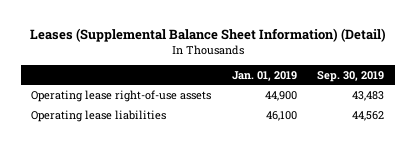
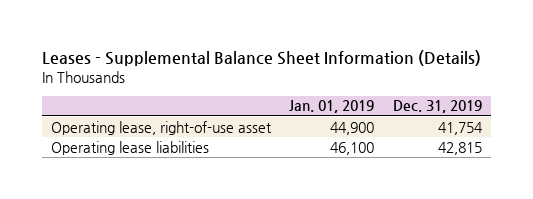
- Leases (Supplemental Balance Sheet Information) (Detail)
+ Leases - Supplemental Balance Sheet Information (Details)
- | Jan. 01, 2019 | Sep. 30, 2019
+ | Jan. 01, 2019 | Dec. 31, 2019
- Operating lease right-of-use assets | 44,900 | 43,483
+ Operating lease, right-of-use asset | 44,900 | 41,754

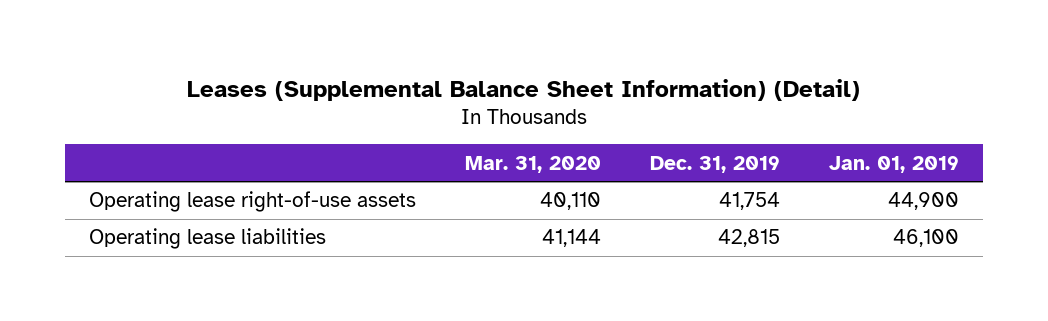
- Leases - Supplemental Balance Sheet Information (Details)
+ Leases (Supplemental Balance Sheet Information) (Detail)
- | Jan. 01, 2019 | Dec. 31, 2019
+ | Mar. 31, 2020 | Dec. 31, 2019 | Jan. 01, 2019
- Operating lease, right-of-use asset | 44,900 | 41,754
+ Operating lease right-of-use assets | 40,110 | 41,754 | 44,900

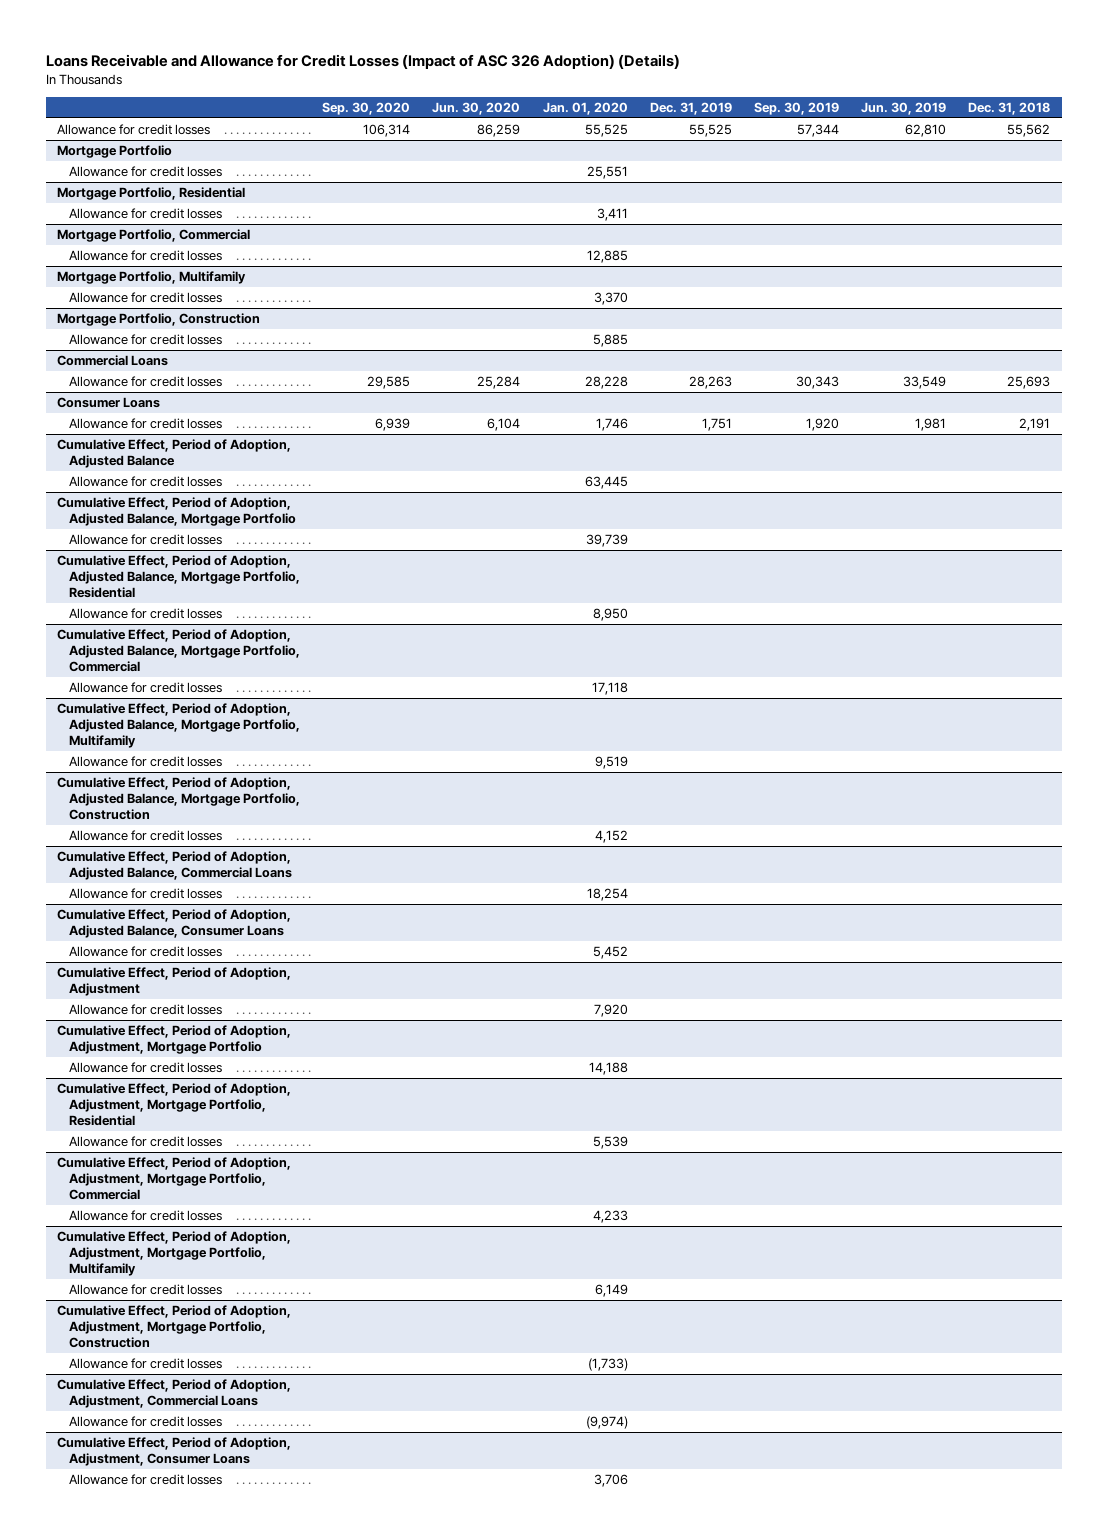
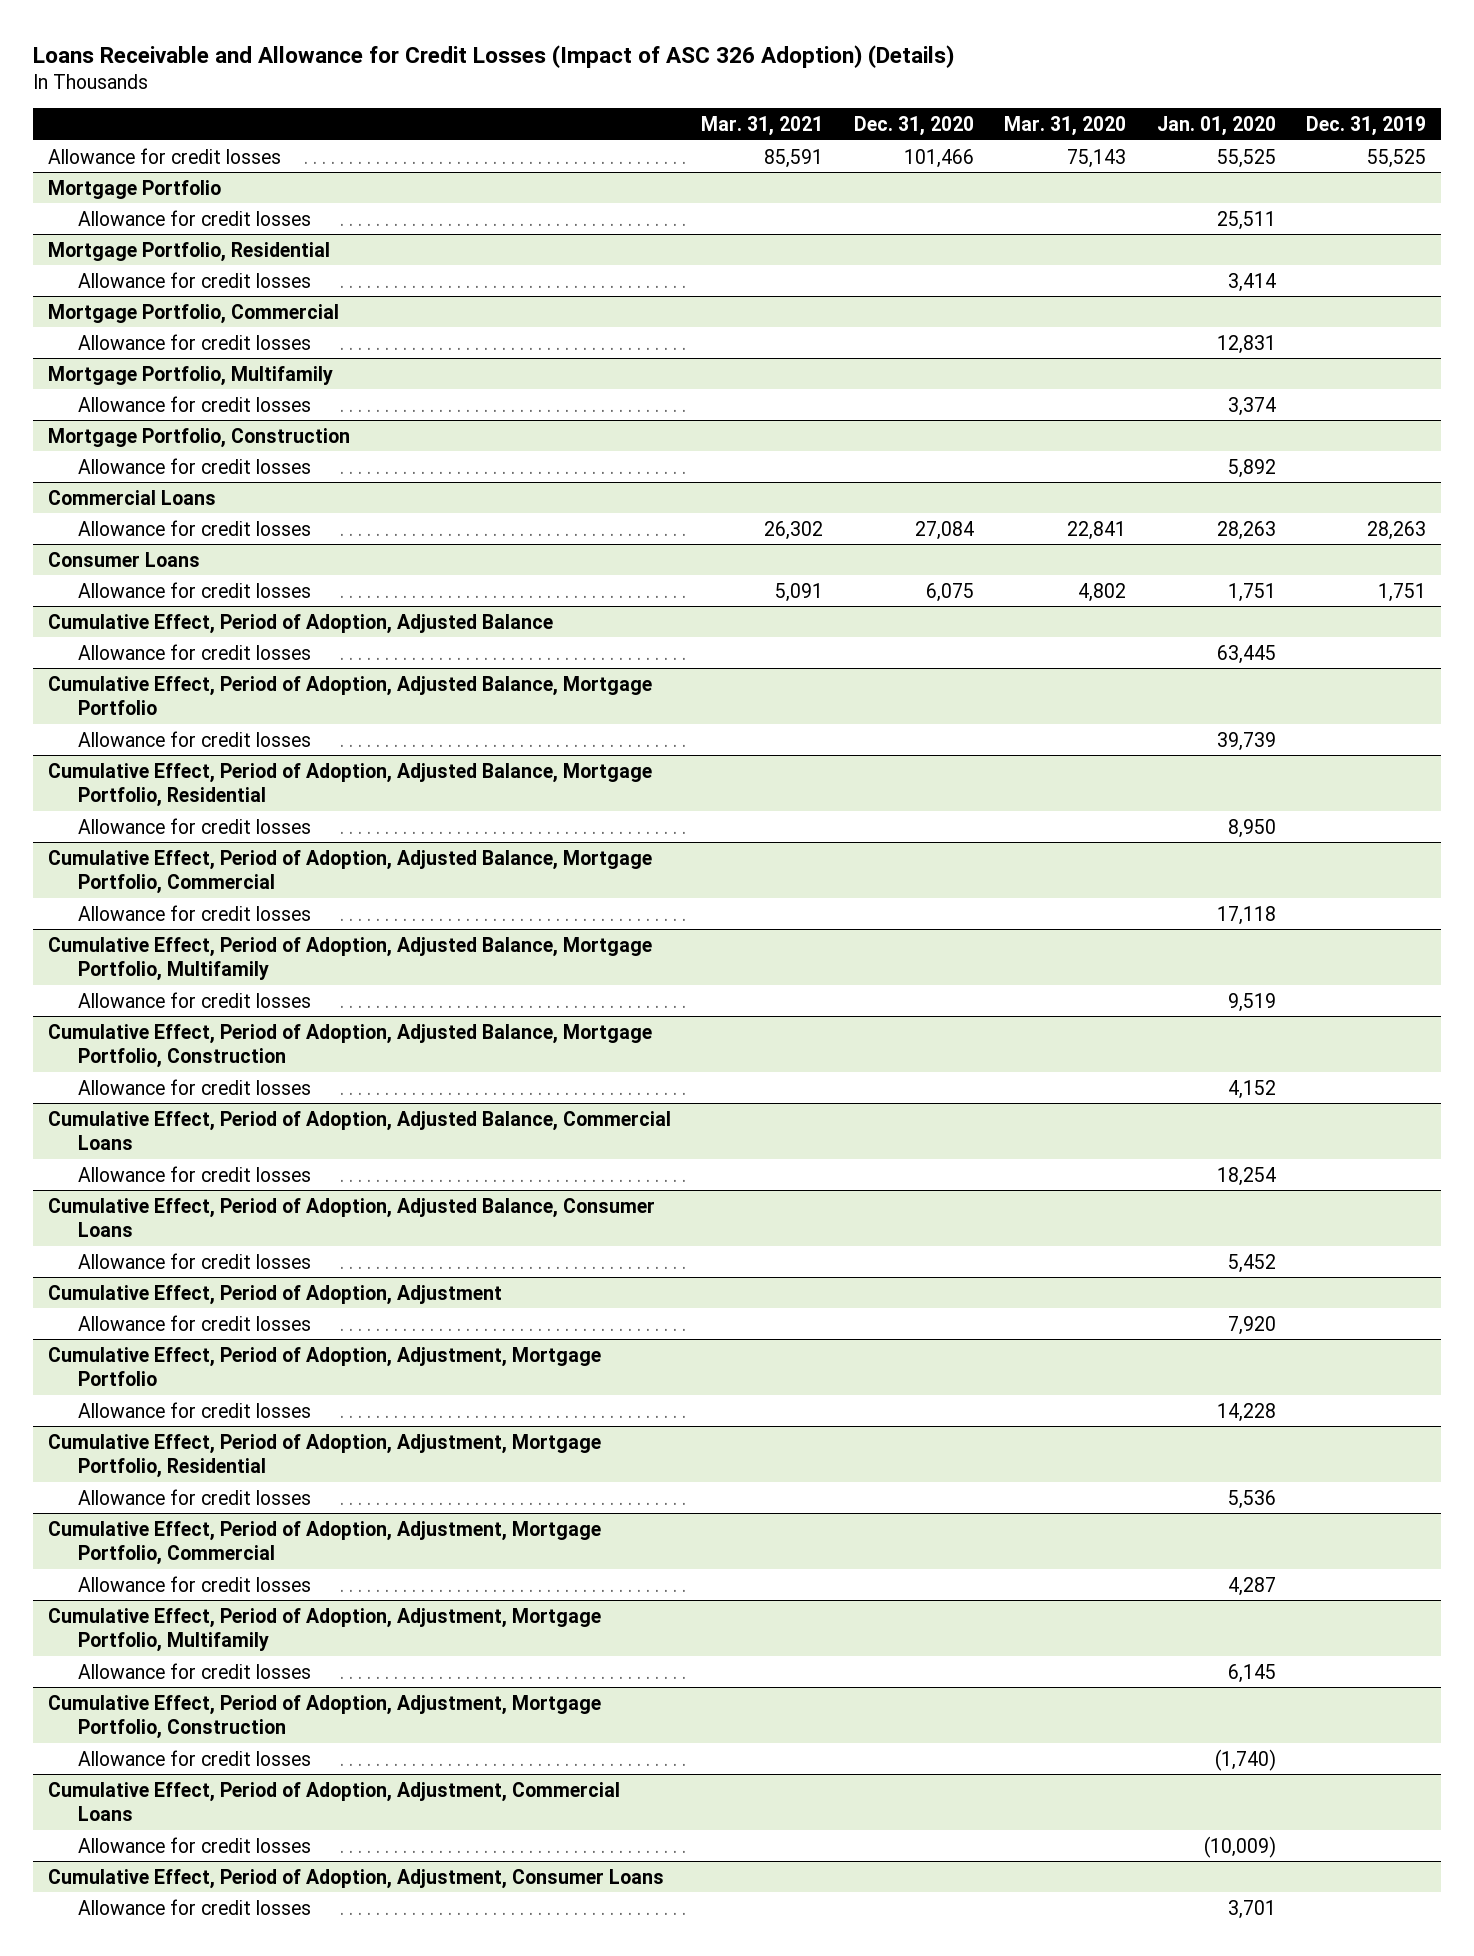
- | Sep. 30, 2020 | Jun. 30, 2020 | Jan. 01, 2020 | Dec. 31, 2019 | Sep. 30, 2019 | Jun. 30, 2019 | Dec. 31, 2018
+ | Mar. 31, 2021 | Dec. 31, 2020 | Mar. 31, 2020 | Jan. 01, 2020 | Dec. 31, 2019
@ Mortgage Portfolio
- Allowance for credit losses | | | 25,551 | | | |
+ Allowance for credit losses | | | | 25,511 |
@ Mortgage Portfolio, Residential
- Allowance for credit losses | | | 3,411 | | | |
+ Allowance for credit losses | | | | 3,414 |
@ Mortgage Portfolio, Commercial
- Allowance for credit losses | | | 12,885 | | | |
+ Allowance for credit losses | | | | 12,831 |
@ Mortgage Portfolio, Multifamily
- Allowance for credit losses | | | 3,370 | | | |
+ Allowance for credit losses | | | | 3,374 |
@ Mortgage Portfolio, Construction
- Allowance for credit losses | | | 5,885 | | | |
+ Allowance for credit losses | | | | 5,892 |
@ Commercial Loans
- Allowance for credit losses | 29,585 | 25,284 | 28,228 | 28,263 | 30,343 | 33,549 | 25,693
+ Allowance for credit losses | 26,302 | 27,084 | 22,841 | 28,263 | 28,263
@ Consumer Loans
- Allowance for credit losses | 6,939 | 6,104 | 1,746 | 1,751 | 1,920 | 1,981 | 2,191
+ Allowance for credit losses | 5,091 | 6,075 | 4,802 | 1,751 | 1,751
@ Cumulative Effect, Period of Adoption, Adjustment, Mortgage Portfolio
- Allowance for credit losses | | | 14,188 | | | |
+ Allowance for credit losses | | | | 14,228 |
@ Cumulative Effect, Period of Adoption, Adjustment, Mortgage Portfolio, Residential
- Allowance for credit losses | | | 5,539 | | | |
+ Allowance for credit losses | | | | 5,536 |
@ Cumulative Effect, Period of Adoption, Adjustment, Mortgage Portfolio, Commercial
- Allowance for credit losses | | | 4,233 | | | |
+ Allowance for credit losses | | | | 4,287 |
@ Cumulative Effect, Period of Adoption, Adjustment, Mortgage Portfolio, Multifamily
- Allowance for credit losses | | | 6,149 | | | |
+ Allowance for credit losses | | | | 6,145 |
@ Cumulative Effect, Period of Adoption, Adjustment, Mortgage Portfolio, Construction
- Allowance for credit losses | | | (1,733) | | | |
+ Allowance for credit losses | | | | (1,740) |
@ Cumulative Effect, Period of Adoption, Adjustment, Commercial Loans
- Allowance for credit losses | | | (9,974) | | | |
+ Allowance for credit losses | | | | (10,009) |
@ Cumulative Effect, Period of Adoption, Adjustment, Consumer Loans
- Allowance for credit losses | | | 3,706 | | | |
+ Allowance for credit losses | | | | 3,701 |

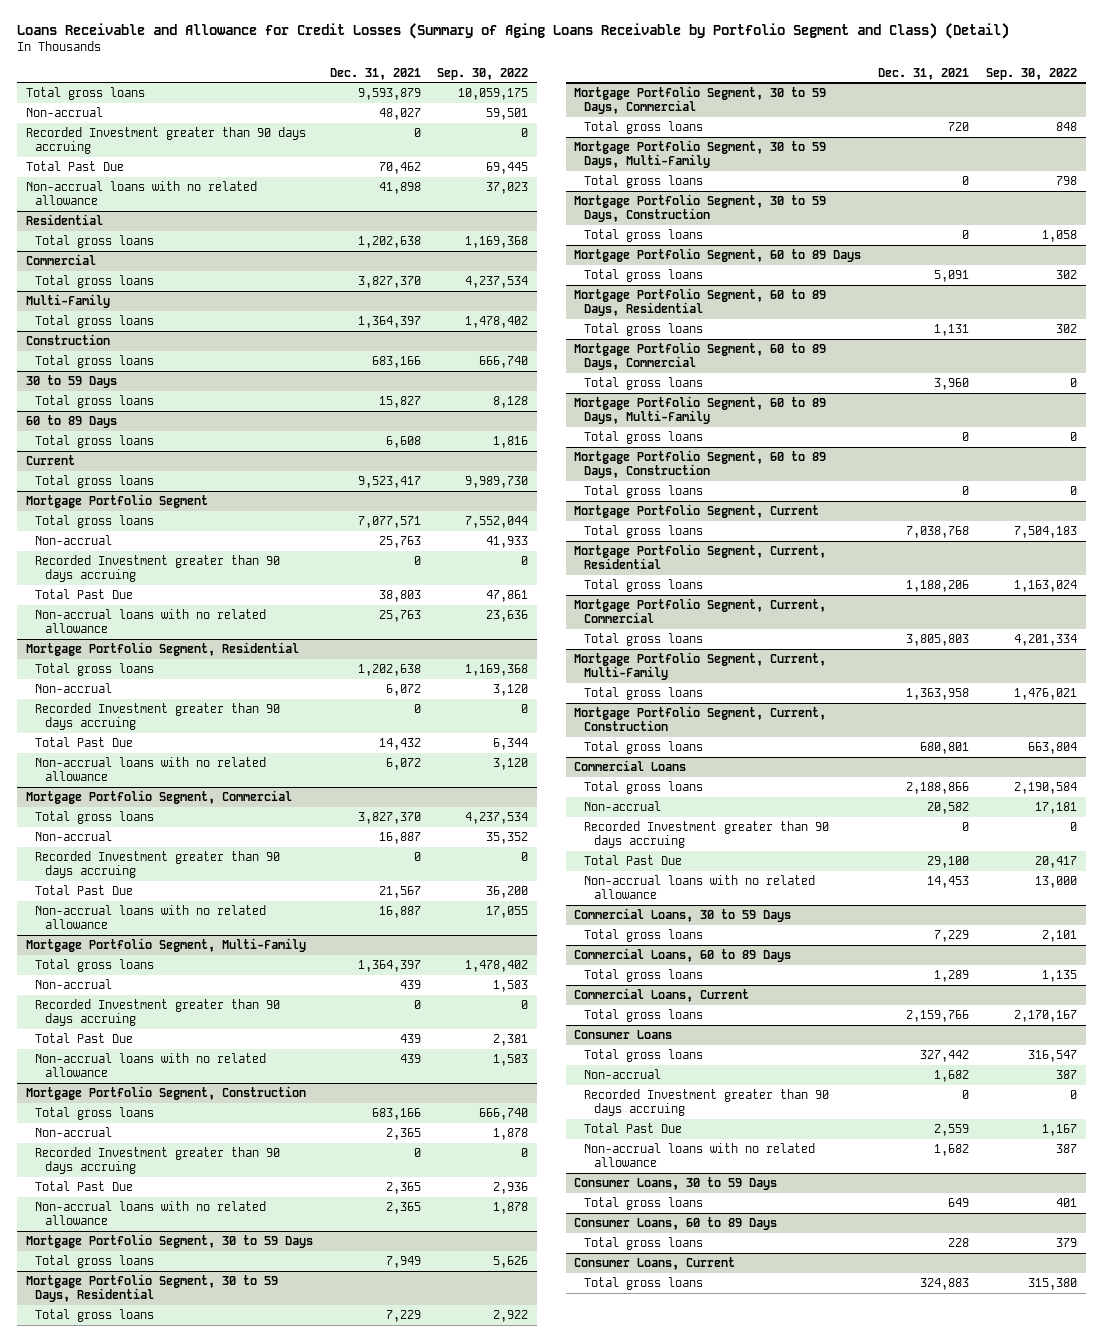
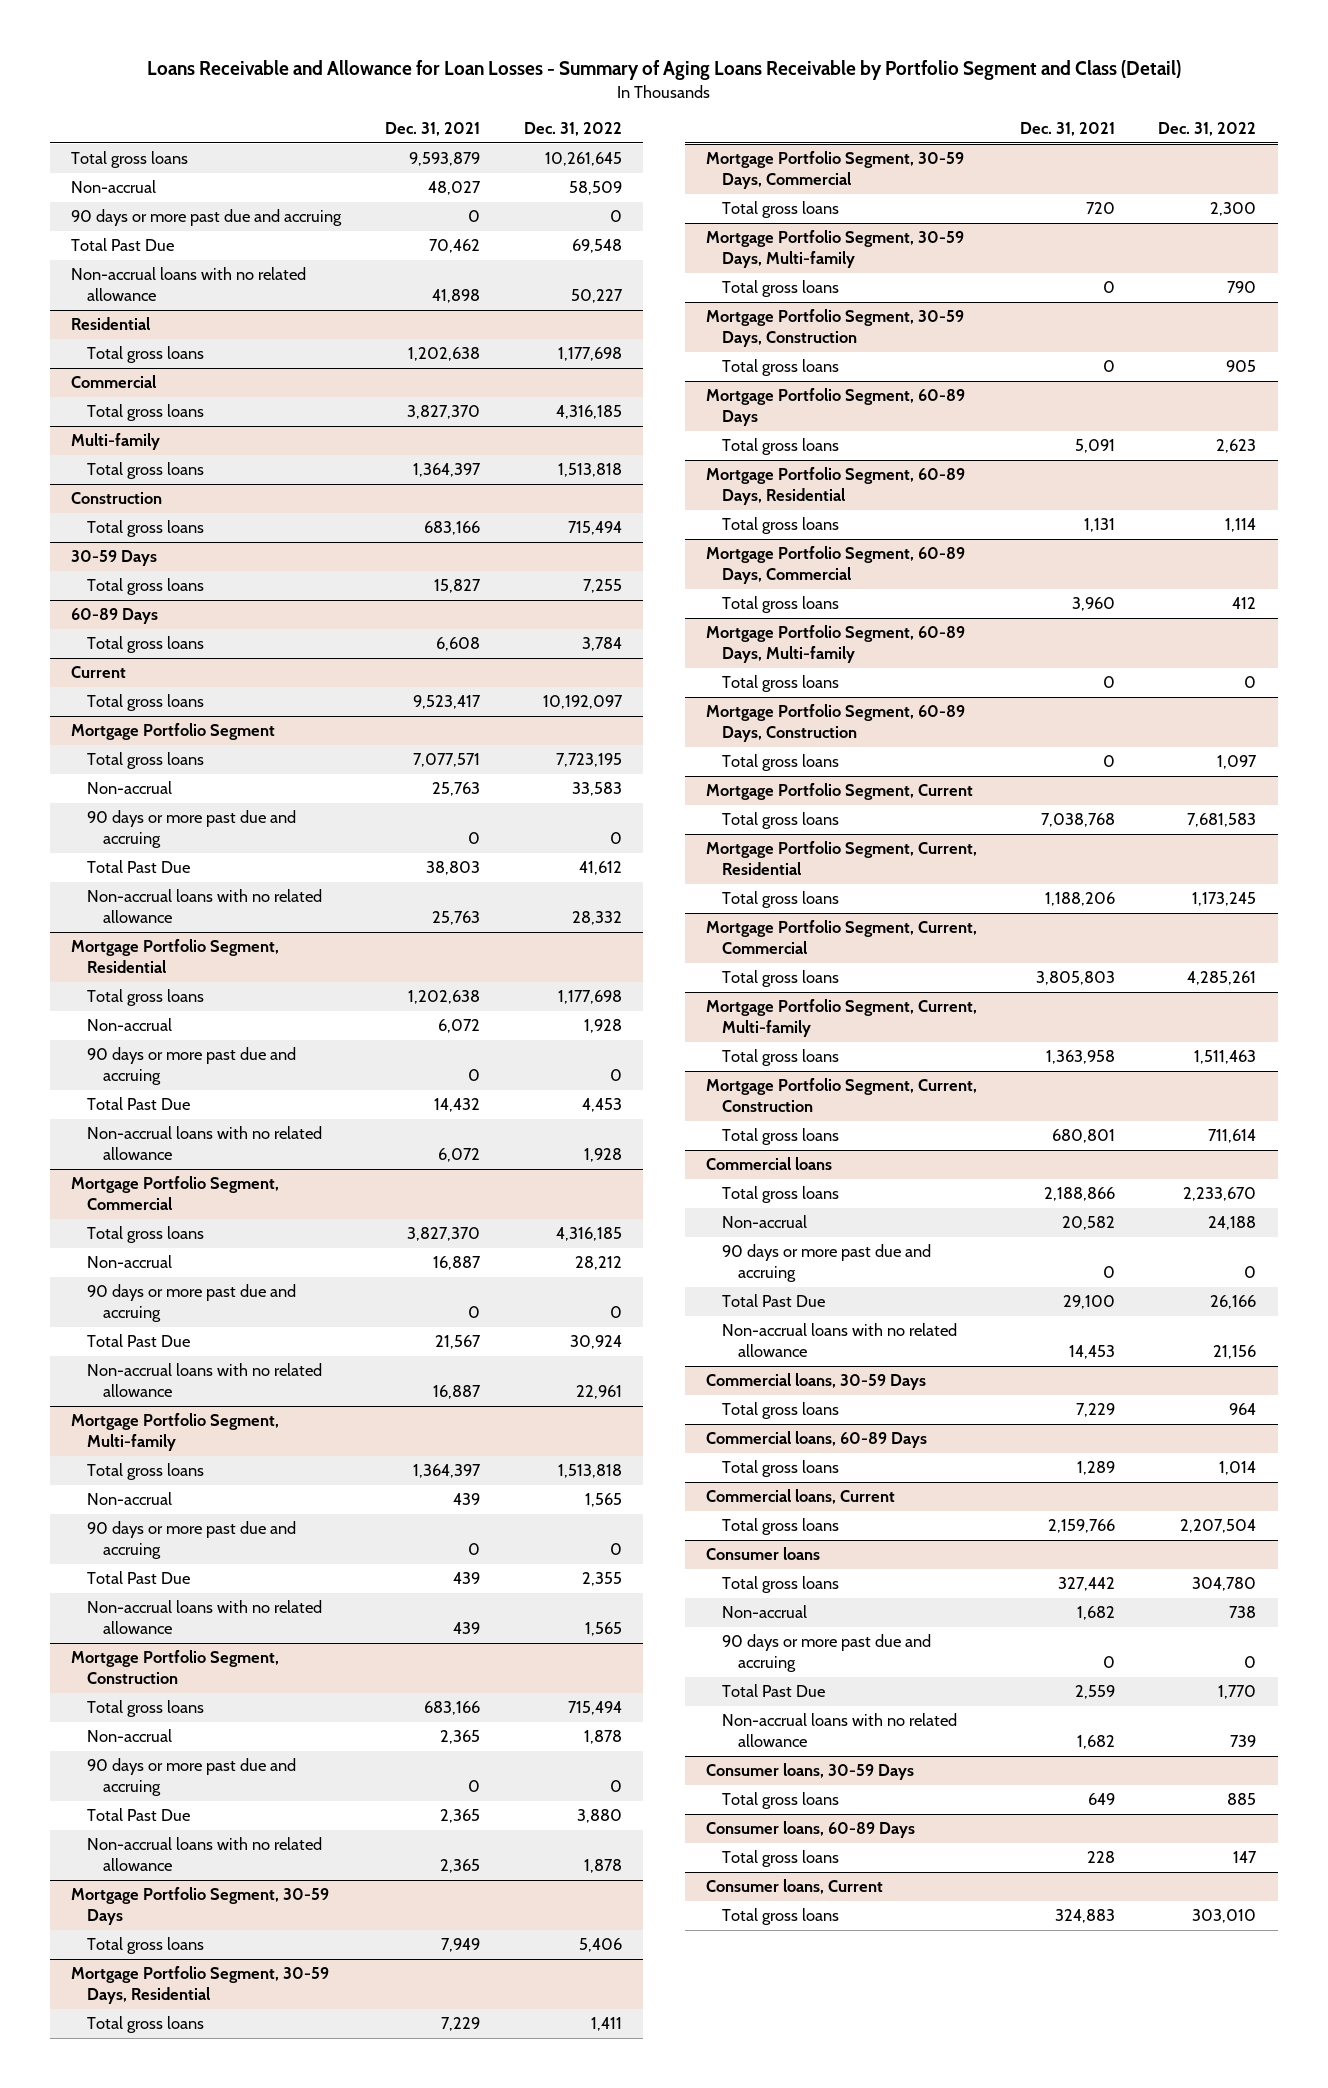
- Loans Receivable and Allowance for Credit Losses (Summary of Aging Loans Receivable by Portfolio Segment and Class) (Detail)
+ Loans Receivable and Allowance for Loan Losses - Summary of Aging Loans Receivable by Portfolio Segment and Class (Detail)
- | Dec. 31, 2021 | Sep. 30, 2022
+ | Dec. 31, 2021 | Dec. 31, 2022
- Recorded Investment greater than 90 days accruing | 0 | 0
+ 90 days or more past due and accruing | 0 | 0
- Multi-Family
+ Multi-family
- 30 to 59 Days
+ 30-59 Days
- 60 to 89 Days
+ 60-89 Days
@ Mortgage Portfolio Segment
- Recorded Investment greater than 90 days accruing | 0 | 0
+ 90 days or more past due and accruing | 0 | 0
@ Mortgage Portfolio Segment, Residential
- Recorded Investment greater than 90 days accruing | 0 | 0
+ 90 days or more past due and accruing | 0 | 0
@ Mortgage Portfolio Segment, Commercial
- Recorded Investment greater than 90 days accruing | 0 | 0
+ 90 days or more past due and accruing | 0 | 0
- Mortgage Portfolio Segment, Multi-Family
+ Mortgage Portfolio Segment, Multi-family
- Recorded Investment greater than 90 days accruing | 0 | 0
+ 90 days or more past due and accruing | 0 | 0
@ Mortgage Portfolio Segment, Construction
- Recorded Investment greater than 90 days accruing | 0 | 0
+ 90 days or more past due and accruing | 0 | 0
- Mortgage Portfolio Segment, 30 to 59 Days
+ Mortgage Portfolio Segment, 30-59 Days
- Mortgage Portfolio Segment, 30 to 59 Days, Residential
+ Mortgage Portfolio Segment, 30-59 Days, Residential
- Mortgage Portfolio Segment, 30 to 59 Days, Commercial
+ Mortgage Portfolio Segment, 30-59 Days, Commercial
- Mortgage Portfolio Segment, 30 to 59 Days, Multi-Family
+ Mortgage Portfolio Segment, 30-59 Days, Multi-family
- Mortgage Portfolio Segment, 30 to 59 Days, Construction
+ Mortgage Portfolio Segment, 30-59 Days, Construction
- Mortgage Portfolio Segment, 60 to 89 Days
+ Mortgage Portfolio Segment, 60-89 Days
- Mortgage Portfolio Segment, 60 to 89 Days, Residential
+ Mortgage Portfolio Segment, 60-89 Days, Residential
- Mortgage Portfolio Segment, 60 to 89 Days, Commercial
+ Mortgage Portfolio Segment, 60-89 Days, Commercial
- Mortgage Portfolio Segment, 60 to 89 Days, Multi-Family
+ Mortgage Portfolio Segment, 60-89 Days, Multi-family
- Mortgage Portfolio Segment, 60 to 89 Days, Construction
+ Mortgage Portfolio Segment, 60-89 Days, Construction
- Mortgage Portfolio Segment, Current, Multi-Family
+ Mortgage Portfolio Segment, Current, Multi-family
- Commercial Loans
+ Commercial loans
- Recorded Investment greater than 90 days accruing | 0 | 0
+ 90 days or more past due and accruing | 0 | 0
- Commercial Loans, 30 to 59 Days
+ Commercial loans, 30-59 Days
- Commercial Loans, 60 to 89 Days
+ Commercial loans, 60-89 Days
- Commercial Loans, Current
+ Commercial loans, Current
- Consumer Loans
+ Consumer loans
- Recorded Investment greater than 90 days accruing | 0 | 0
+ 90 days or more past due and accruing | 0 | 0
- Consumer Loans, 30 to 59 Days
+ Consumer loans, 30-59 Days
- Consumer Loans, 60 to 89 Days
+ Consumer loans, 60-89 Days
- Consumer Loans, Current
+ Consumer loans, Current

